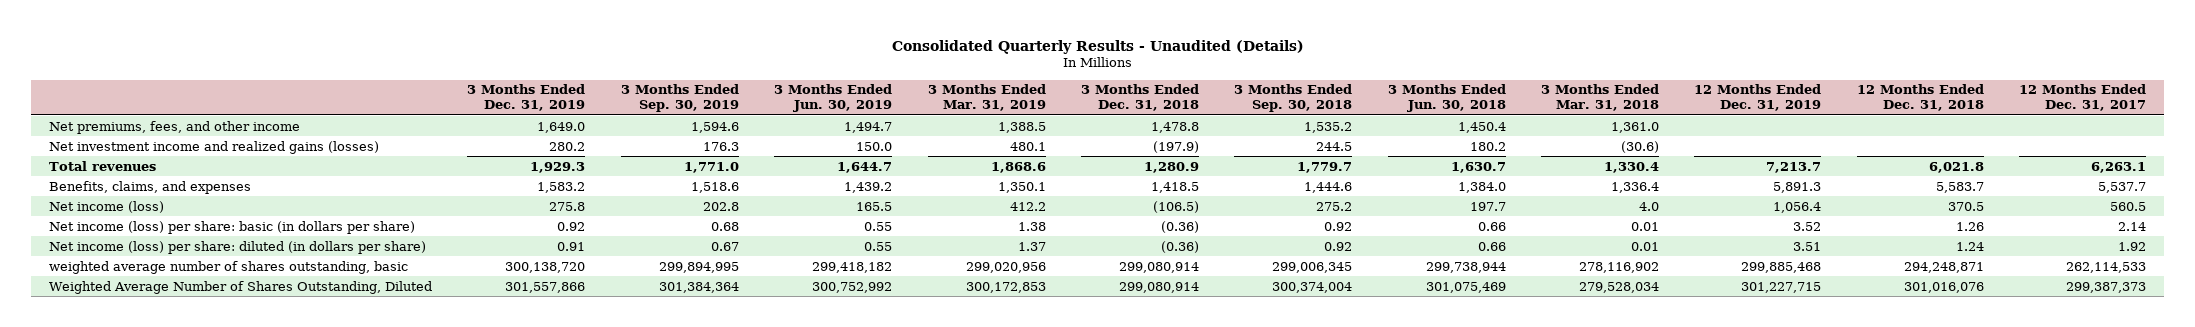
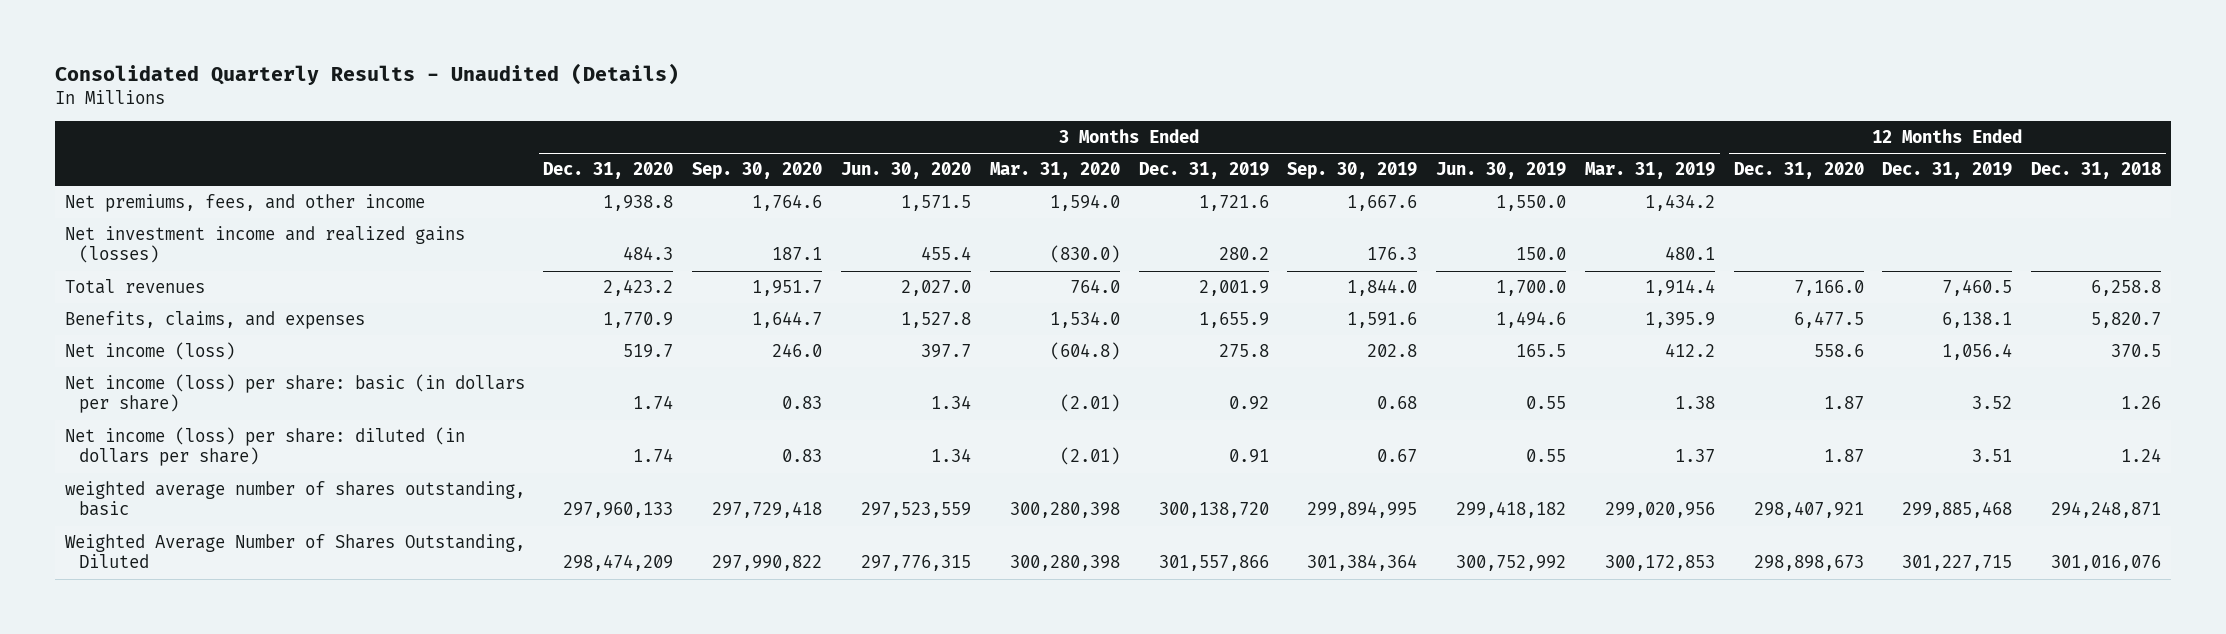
- | 3 Months Ended Dec. 31, 2019 | 3 Months Ended Sep. 30, 2019 | 3 Months Ended Jun. 30, 2019 | 3 Months Ended Mar. 31, 2019 | 3 Months Ended Dec. 31, 2018 | 3 Months Ended Sep. 30, 2018 | 3 Months Ended Jun. 30, 2018 | 3 Months Ended Mar. 31, 2018 | 12 Months Ended Dec. 31, 2019 | 12 Months Ended Dec. 31, 2018 | 12 Months Ended Dec. 31, 2017
+ | 3 Months Ended Dec. 31, 2020 | 3 Months Ended Sep. 30, 2020 | 3 Months Ended Jun. 30, 2020 | 3 Months Ended Mar. 31, 2020 | 3 Months Ended Dec. 31, 2019 | 3 Months Ended Sep. 30, 2019 | 3 Months Ended Jun. 30, 2019 | 3 Months Ended Mar. 31, 2019 | 12 Months Ended Dec. 31, 2020 | 12 Months Ended Dec. 31, 2019 | 12 Months Ended Dec. 31, 2018
- Net premiums, fees, and other income | 1,649.0 | 1,594.6 | 1,494.7 | 1,388.5 | 1,478.8 | 1,535.2 | 1,450.4 | 1,361.0 | | |
+ Net premiums, fees, and other income | 1,938.8 | 1,764.6 | 1,571.5 | 1,594.0 | 1,721.6 | 1,667.6 | 1,550.0 | 1,434.2 | | |
- Total revenues | 1,929.3 | 1,771.0 | 1,644.7 | 1,868.6 | 1,280.9 | 1,779.7 | 1,630.7 | 1,330.4 | 7,213.7 | 6,021.8 | 6,263.1
- Benefits, claims, and expenses | 1,583.2 | 1,518.6 | 1,439.2 | 1,350.1 | 1,418.5 | 1,444.6 | 1,384.0 | 1,336.4 | 5,891.3 | 5,583.7 | 5,537.7
+ Total revenues | 2,423.2 | 1,951.7 | 2,027.0 | 764.0 | 2,001.9 | 1,844.0 | 1,700.0 | 1,914.4 | 7,166.0 | 7,460.5 | 6,258.8
+ Benefits, claims, and expenses | 1,770.9 | 1,644.7 | 1,527.8 | 1,534.0 | 1,655.9 | 1,591.6 | 1,494.6 | 1,395.9 | 6,477.5 | 6,138.1 | 5,820.7

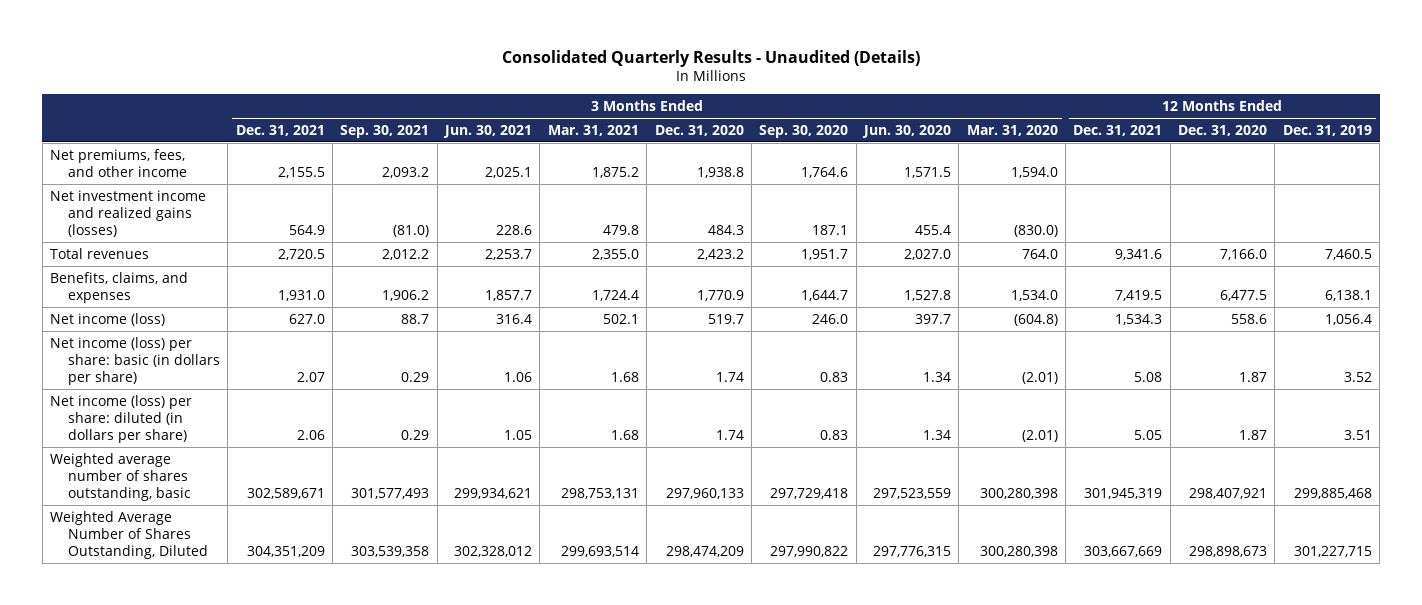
- | 3 Months Ended Dec. 31, 2020 | 3 Months Ended Sep. 30, 2020 | 3 Months Ended Jun. 30, 2020 | 3 Months Ended Mar. 31, 2020 | 3 Months Ended Dec. 31, 2019 | 3 Months Ended Sep. 30, 2019 | 3 Months Ended Jun. 30, 2019 | 3 Months Ended Mar. 31, 2019 | 12 Months Ended Dec. 31, 2020 | 12 Months Ended Dec. 31, 2019 | 12 Months Ended Dec. 31, 2018
+ | 3 Months Ended Dec. 31, 2021 | 3 Months Ended Sep. 30, 2021 | 3 Months Ended Jun. 30, 2021 | 3 Months Ended Mar. 31, 2021 | 3 Months Ended Dec. 31, 2020 | 3 Months Ended Sep. 30, 2020 | 3 Months Ended Jun. 30, 2020 | 3 Months Ended Mar. 31, 2020 | 12 Months Ended Dec. 31, 2021 | 12 Months Ended Dec. 31, 2020 | 12 Months Ended Dec. 31, 2019
- weighted average number of shares outstanding, basic | 297,960,133 | 297,729,418 | 297,523,559 | 300,280,398 | 300,138,720 | 299,894,995 | 299,418,182 | 299,020,956 | 298,407,921 | 299,885,468 | 294,248,871
+ Weighted average number of shares outstanding, basic | 302,589,671 | 301,577,493 | 299,934,621 | 298,753,131 | 297,960,133 | 297,729,418 | 297,523,559 | 300,280,398 | 301,945,319 | 298,407,921 | 299,885,468

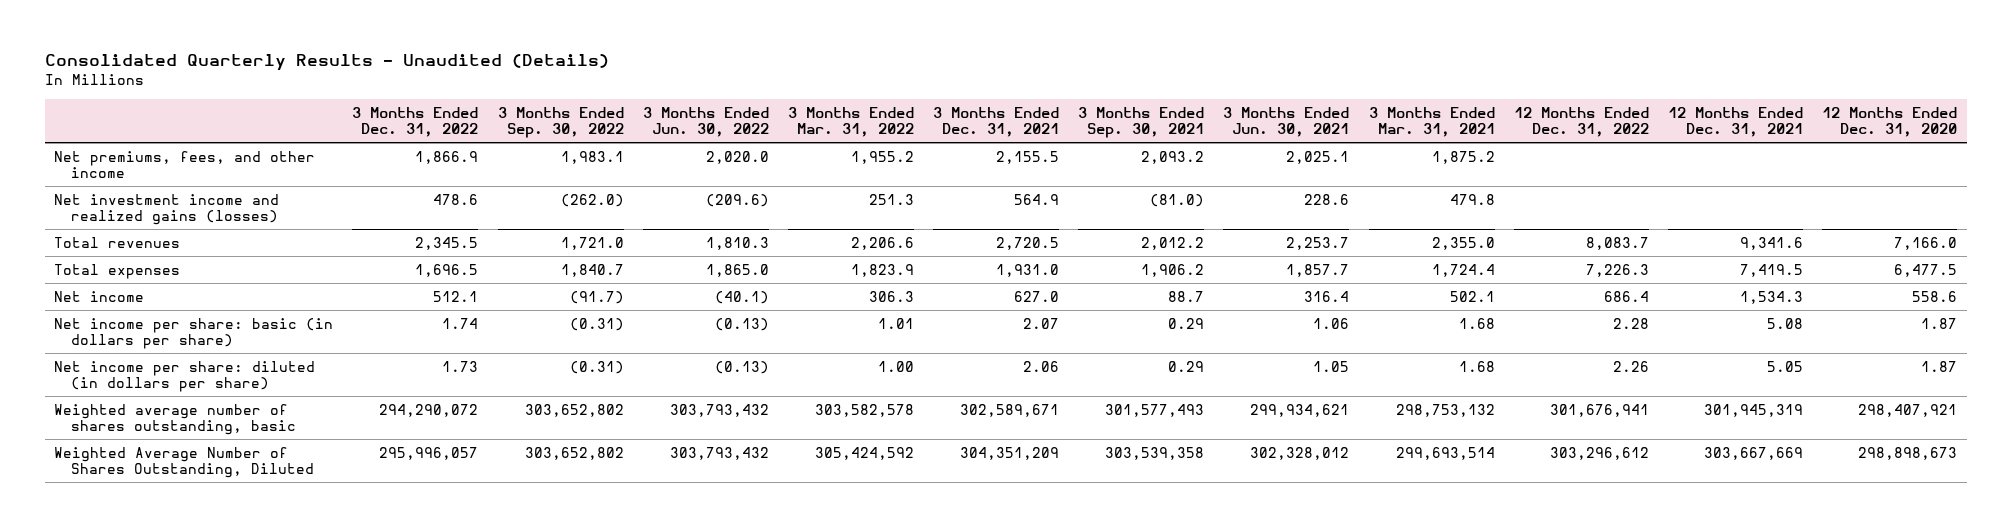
- | 3 Months Ended Dec. 31, 2021 | 3 Months Ended Sep. 30, 2021 | 3 Months Ended Jun. 30, 2021 | 3 Months Ended Mar. 31, 2021 | 3 Months Ended Dec. 31, 2020 | 3 Months Ended Sep. 30, 2020 | 3 Months Ended Jun. 30, 2020 | 3 Months Ended Mar. 31, 2020 | 12 Months Ended Dec. 31, 2021 | 12 Months Ended Dec. 31, 2020 | 12 Months Ended Dec. 31, 2019
+ | 3 Months Ended Dec. 31, 2022 | 3 Months Ended Sep. 30, 2022 | 3 Months Ended Jun. 30, 2022 | 3 Months Ended Mar. 31, 2022 | 3 Months Ended Dec. 31, 2021 | 3 Months Ended Sep. 30, 2021 | 3 Months Ended Jun. 30, 2021 | 3 Months Ended Mar. 31, 2021 | 12 Months Ended Dec. 31, 2022 | 12 Months Ended Dec. 31, 2021 | 12 Months Ended Dec. 31, 2020
- Benefits, claims, and expenses | 1,931.0 | 1,906.2 | 1,857.7 | 1,724.4 | 1,770.9 | 1,644.7 | 1,527.8 | 1,534.0 | 7,419.5 | 6,477.5 | 6,138.1
- Net income (loss) | 627.0 | 88.7 | 316.4 | 502.1 | 519.7 | 246.0 | 397.7 | (604.8) | 1,534.3 | 558.6 | 1,056.4
- Net income (loss) per share: basic (in dollars per share) | 2.07 | 0.29 | 1.06 | 1.68 | 1.74 | 0.83 | 1.34 | (2.01) | 5.08 | 1.87 | 3.52
- Net income (loss) per share: diluted (in dollars per share) | 2.06 | 0.29 | 1.05 | 1.68 | 1.74 | 0.83 | 1.34 | (2.01) | 5.05 | 1.87 | 3.51
- Weighted average number of shares outstanding, basic | 302,589,671 | 301,577,493 | 299,934,621 | 298,753,131 | 297,960,133 | 297,729,418 | 297,523,559 | 300,280,398 | 301,945,319 | 298,407,921 | 299,885,468
+ Total expenses | 1,696.5 | 1,840.7 | 1,865.0 | 1,823.9 | 1,931.0 | 1,906.2 | 1,857.7 | 1,724.4 | 7,226.3 | 7,419.5 | 6,477.5
+ Net income | 512.1 | (91.7) | (40.1) | 306.3 | 627.0 | 88.7 | 316.4 | 502.1 | 686.4 | 1,534.3 | 558.6
+ Net income per share: basic (in dollars per share) | 1.74 | (0.31) | (0.13) | 1.01 | 2.07 | 0.29 | 1.06 | 1.68 | 2.28 | 5.08 | 1.87
+ Net income per share: diluted (in dollars per share) | 1.73 | (0.31) | (0.13) | 1.00 | 2.06 | 0.29 | 1.05 | 1.68 | 2.26 | 5.05 | 1.87
+ Weighted average number of shares outstanding, basic | 294,290,072 | 303,652,802 | 303,793,432 | 303,582,578 | 302,589,671 | 301,577,493 | 299,934,621 | 298,753,132 | 301,676,941 | 301,945,319 | 298,407,921

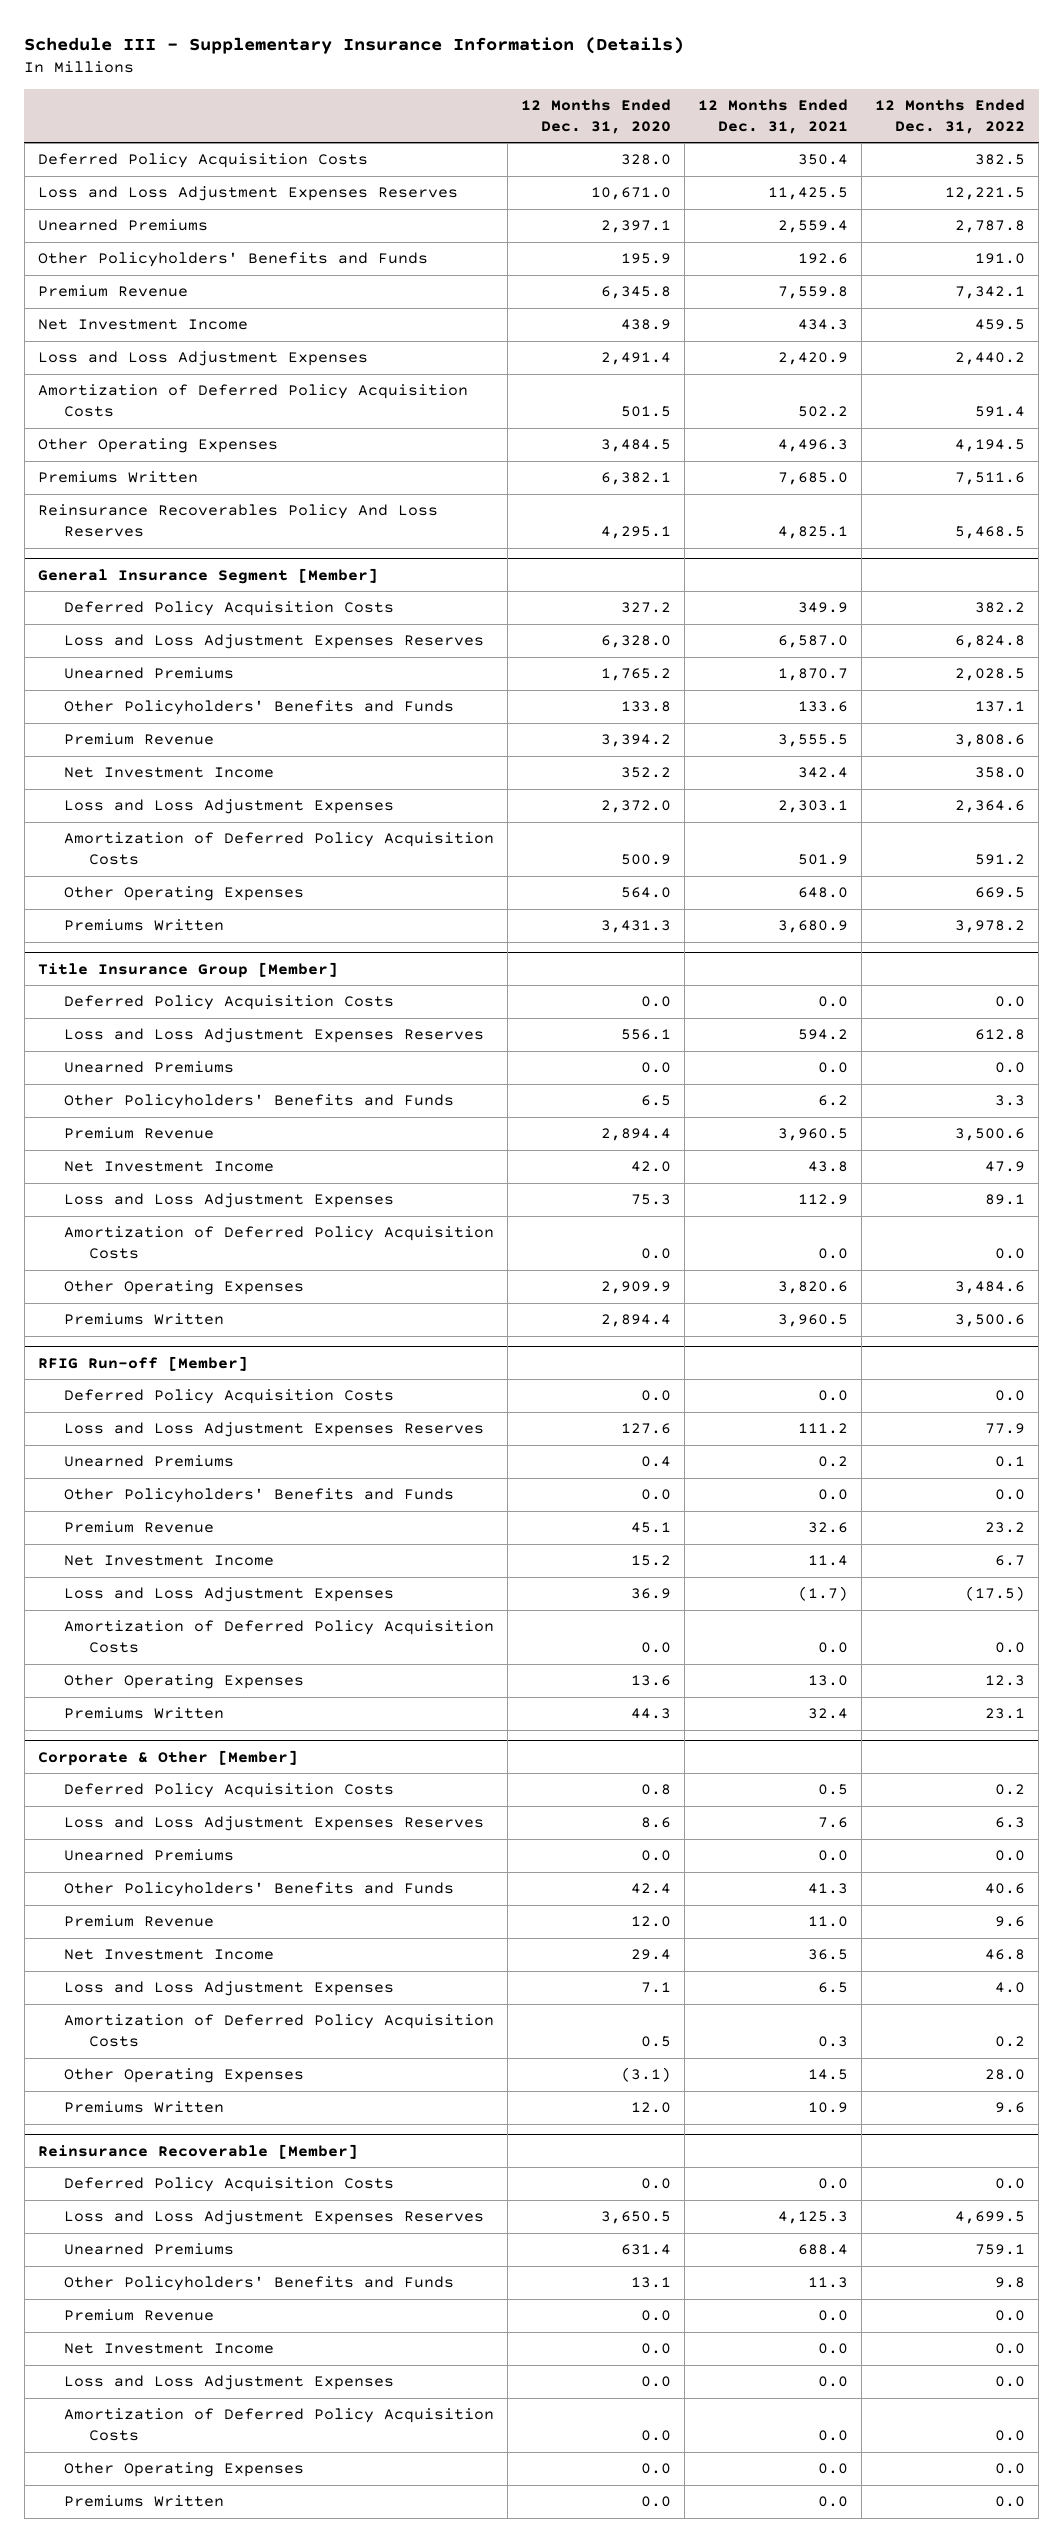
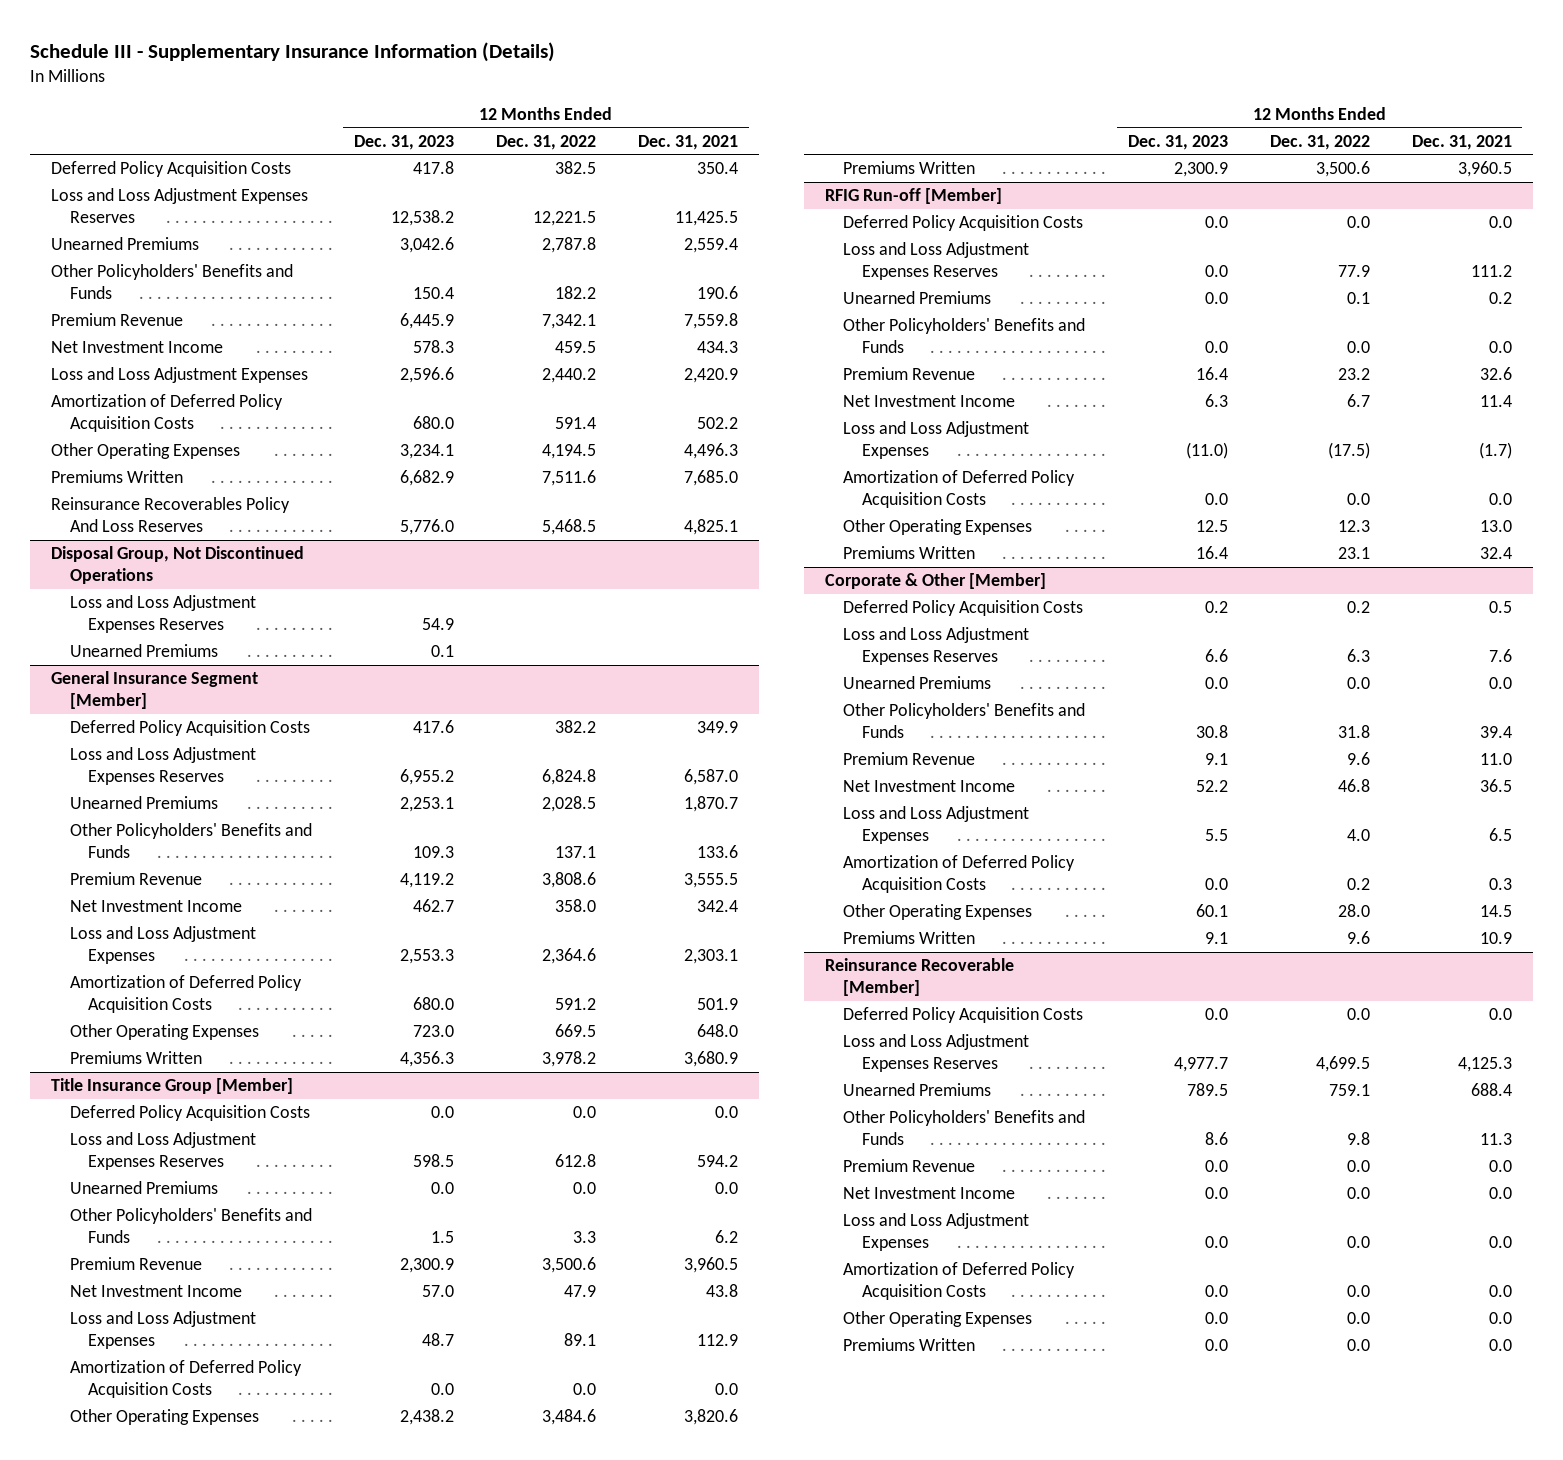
- | 12 Months Ended Dec. 31, 2020 | 12 Months Ended Dec. 31, 2021 | 12 Months Ended Dec. 31, 2022
+ | 12 Months Ended Dec. 31, 2023 | 12 Months Ended Dec. 31, 2022 | 12 Months Ended Dec. 31, 2021
- Other Policyholders' Benefits and Funds | 195.9 | 192.6 | 191.0
+ Other Policyholders' Benefits and Funds | 150.4 | 182.2 | 190.6
+ Disposal Group, Not Discontinued Operations
+ Loss and Loss Adjustment Expenses Reserves | 54.9 | |
+ Unearned Premiums | 0.1 | |
@ Corporate & Other [Member]
- Other Policyholders' Benefits and Funds | 42.4 | 41.3 | 40.6
+ Other Policyholders' Benefits and Funds | 30.8 | 31.8 | 39.4

